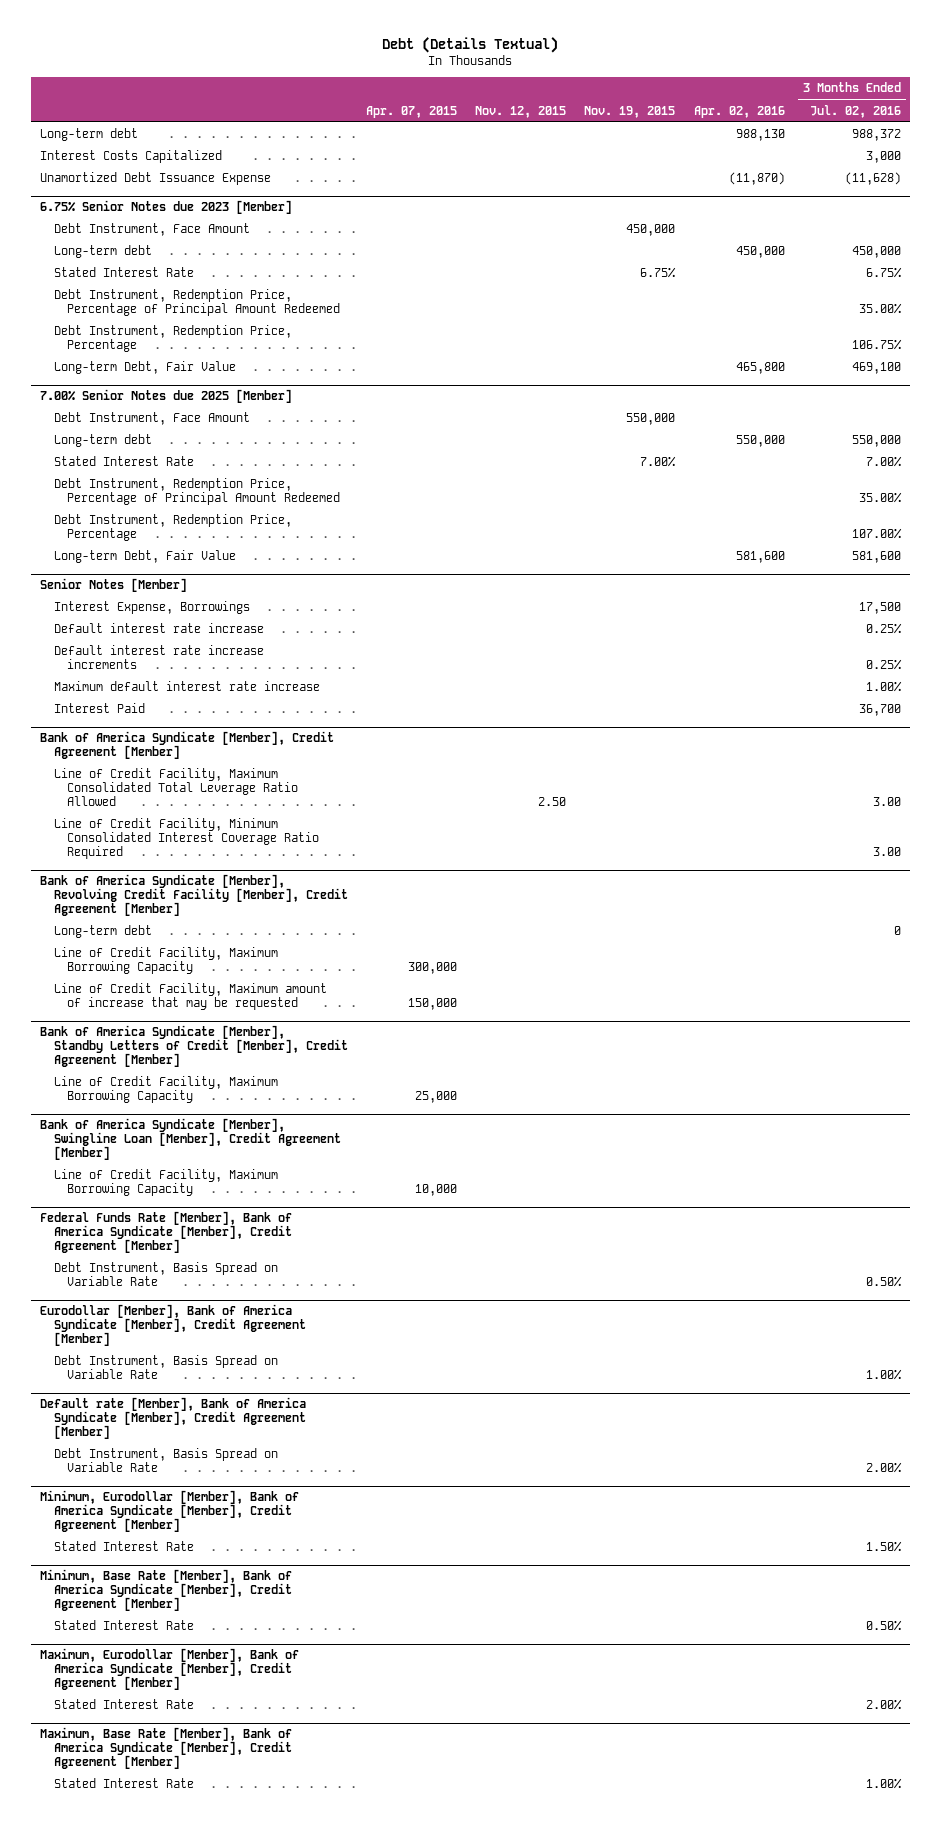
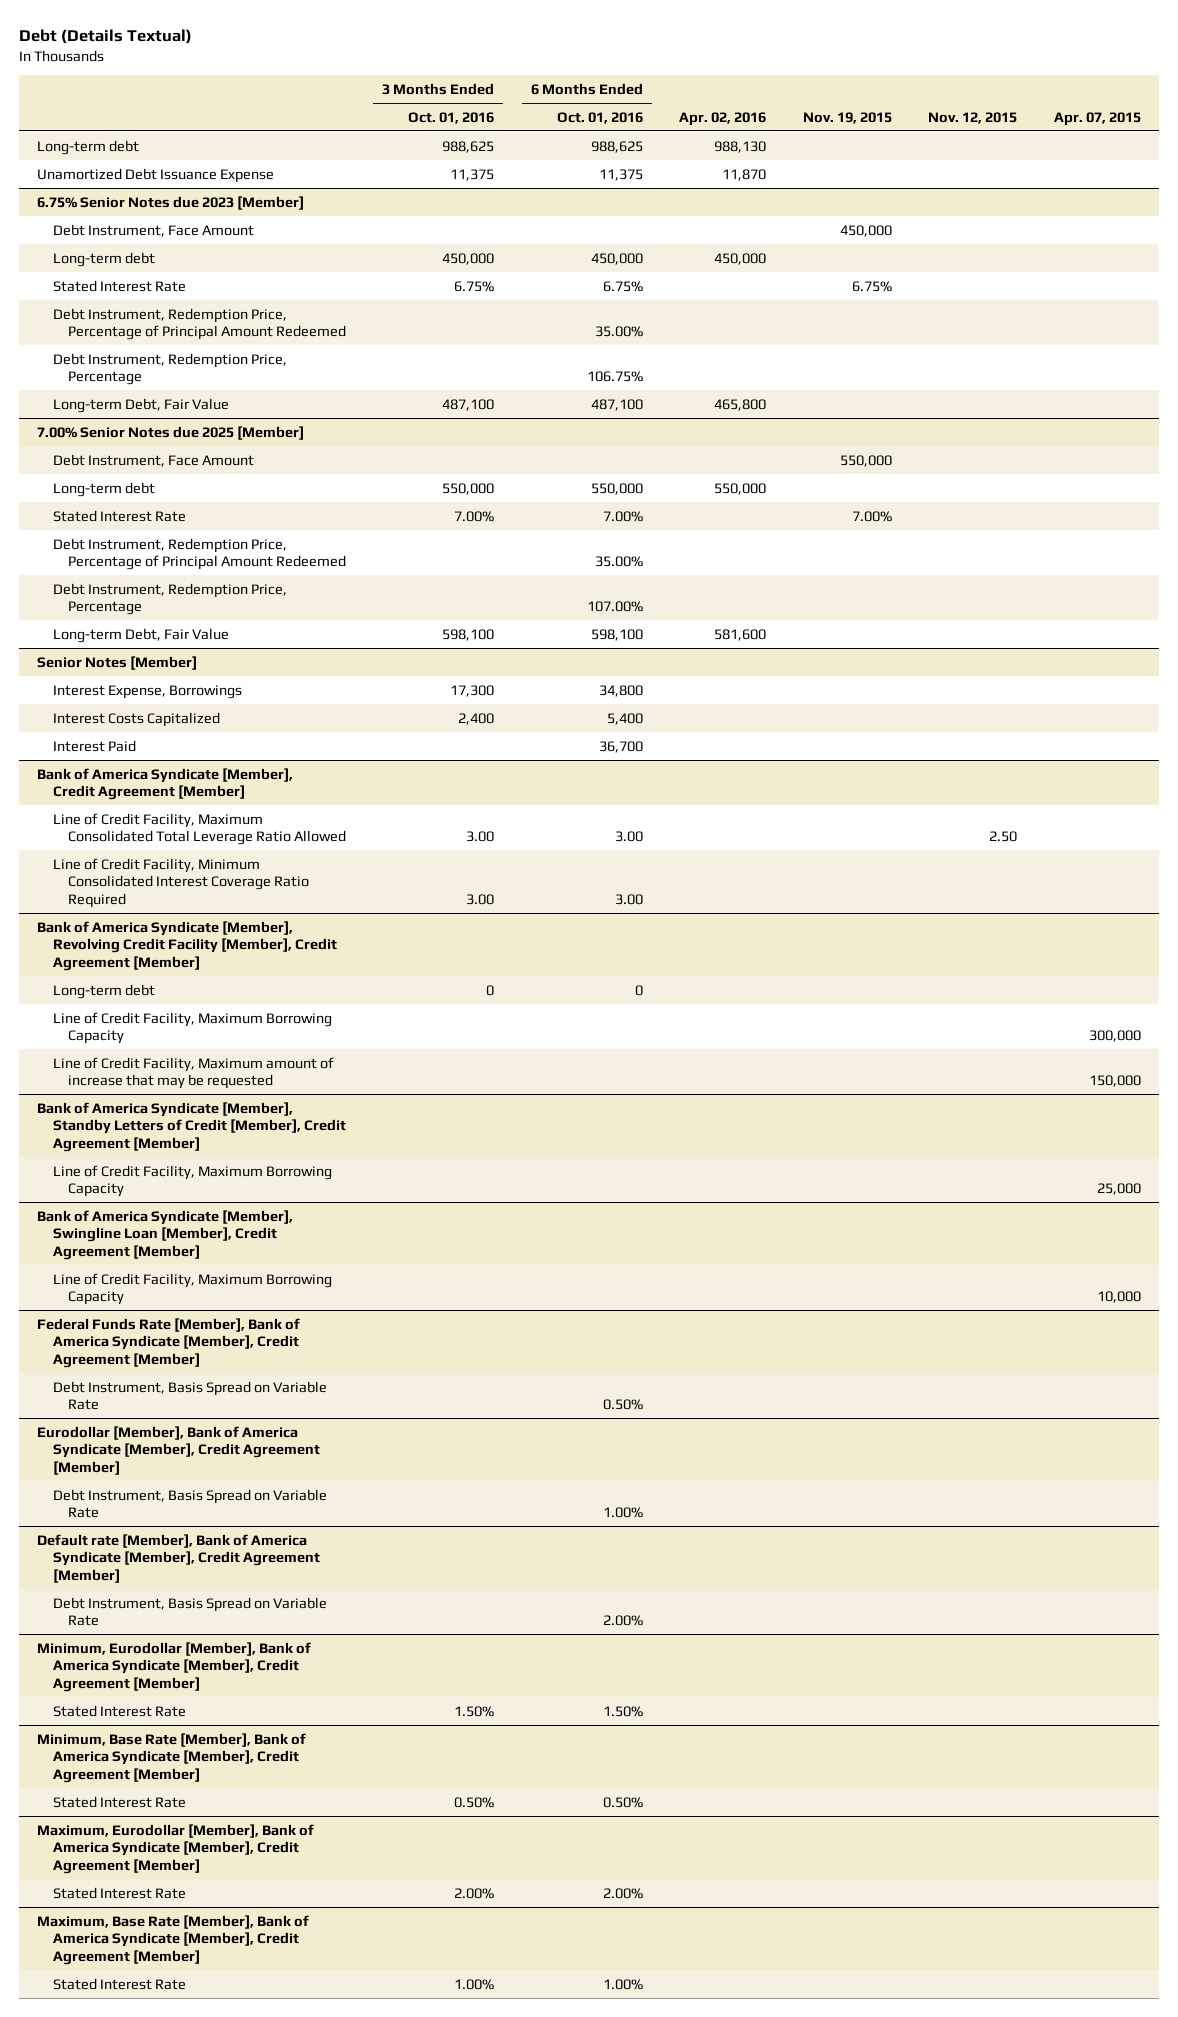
- | Apr. 07, 2015 | Nov. 12, 2015 | Nov. 19, 2015 | Apr. 02, 2016 | 3 Months Ended Jul. 02, 2016
+ | 3 Months Ended Oct. 01, 2016 | 6 Months Ended Oct. 01, 2016 | Apr. 02, 2016 | Nov. 19, 2015 | Nov. 12, 2015 | Apr. 07, 2015
- Interest Costs Capitalized | | | | | 3,000
- Unamortized Debt Issuance Expense | | | | (11,870) | (11,628)
+ Unamortized Debt Issuance Expense | 11,375 | 11,375 | 11,870 | | |
@ Senior Notes [Member]
- Default interest rate increase | | | | | 0.25%
- Default interest rate increase increments | | | | | 0.25%
- Maximum default interest rate increase | | | | | 1.00%
+ Interest Costs Capitalized | 2,400 | 5,400 | | | |

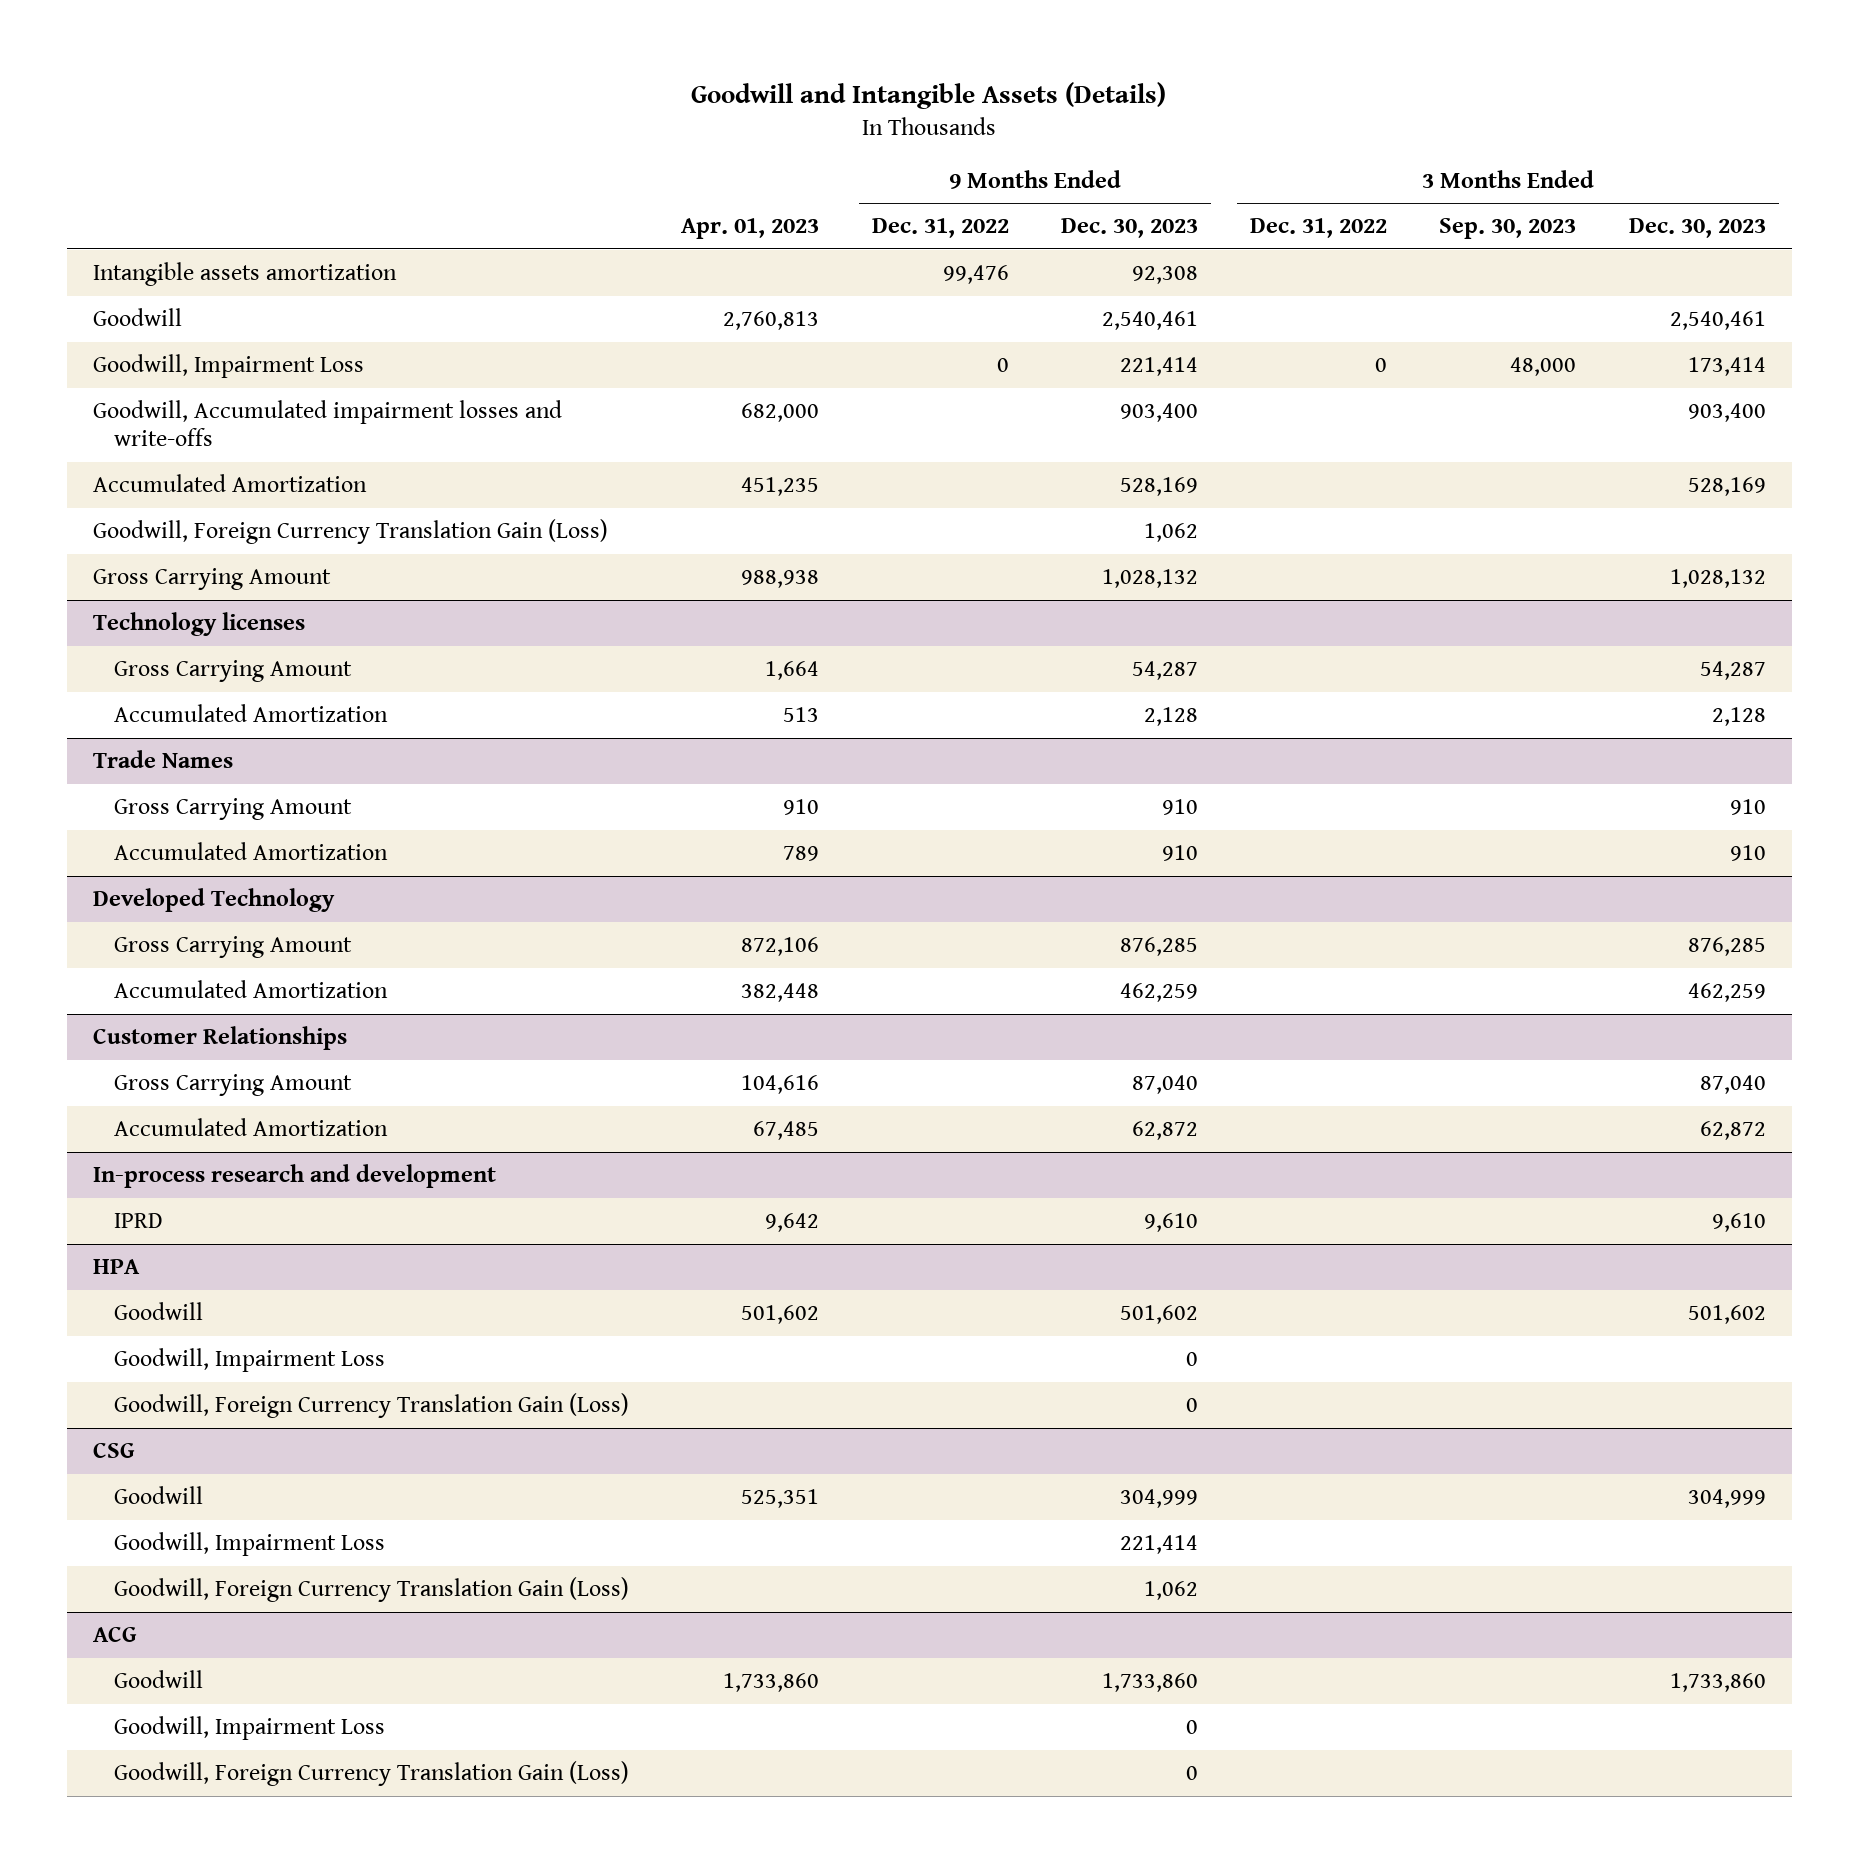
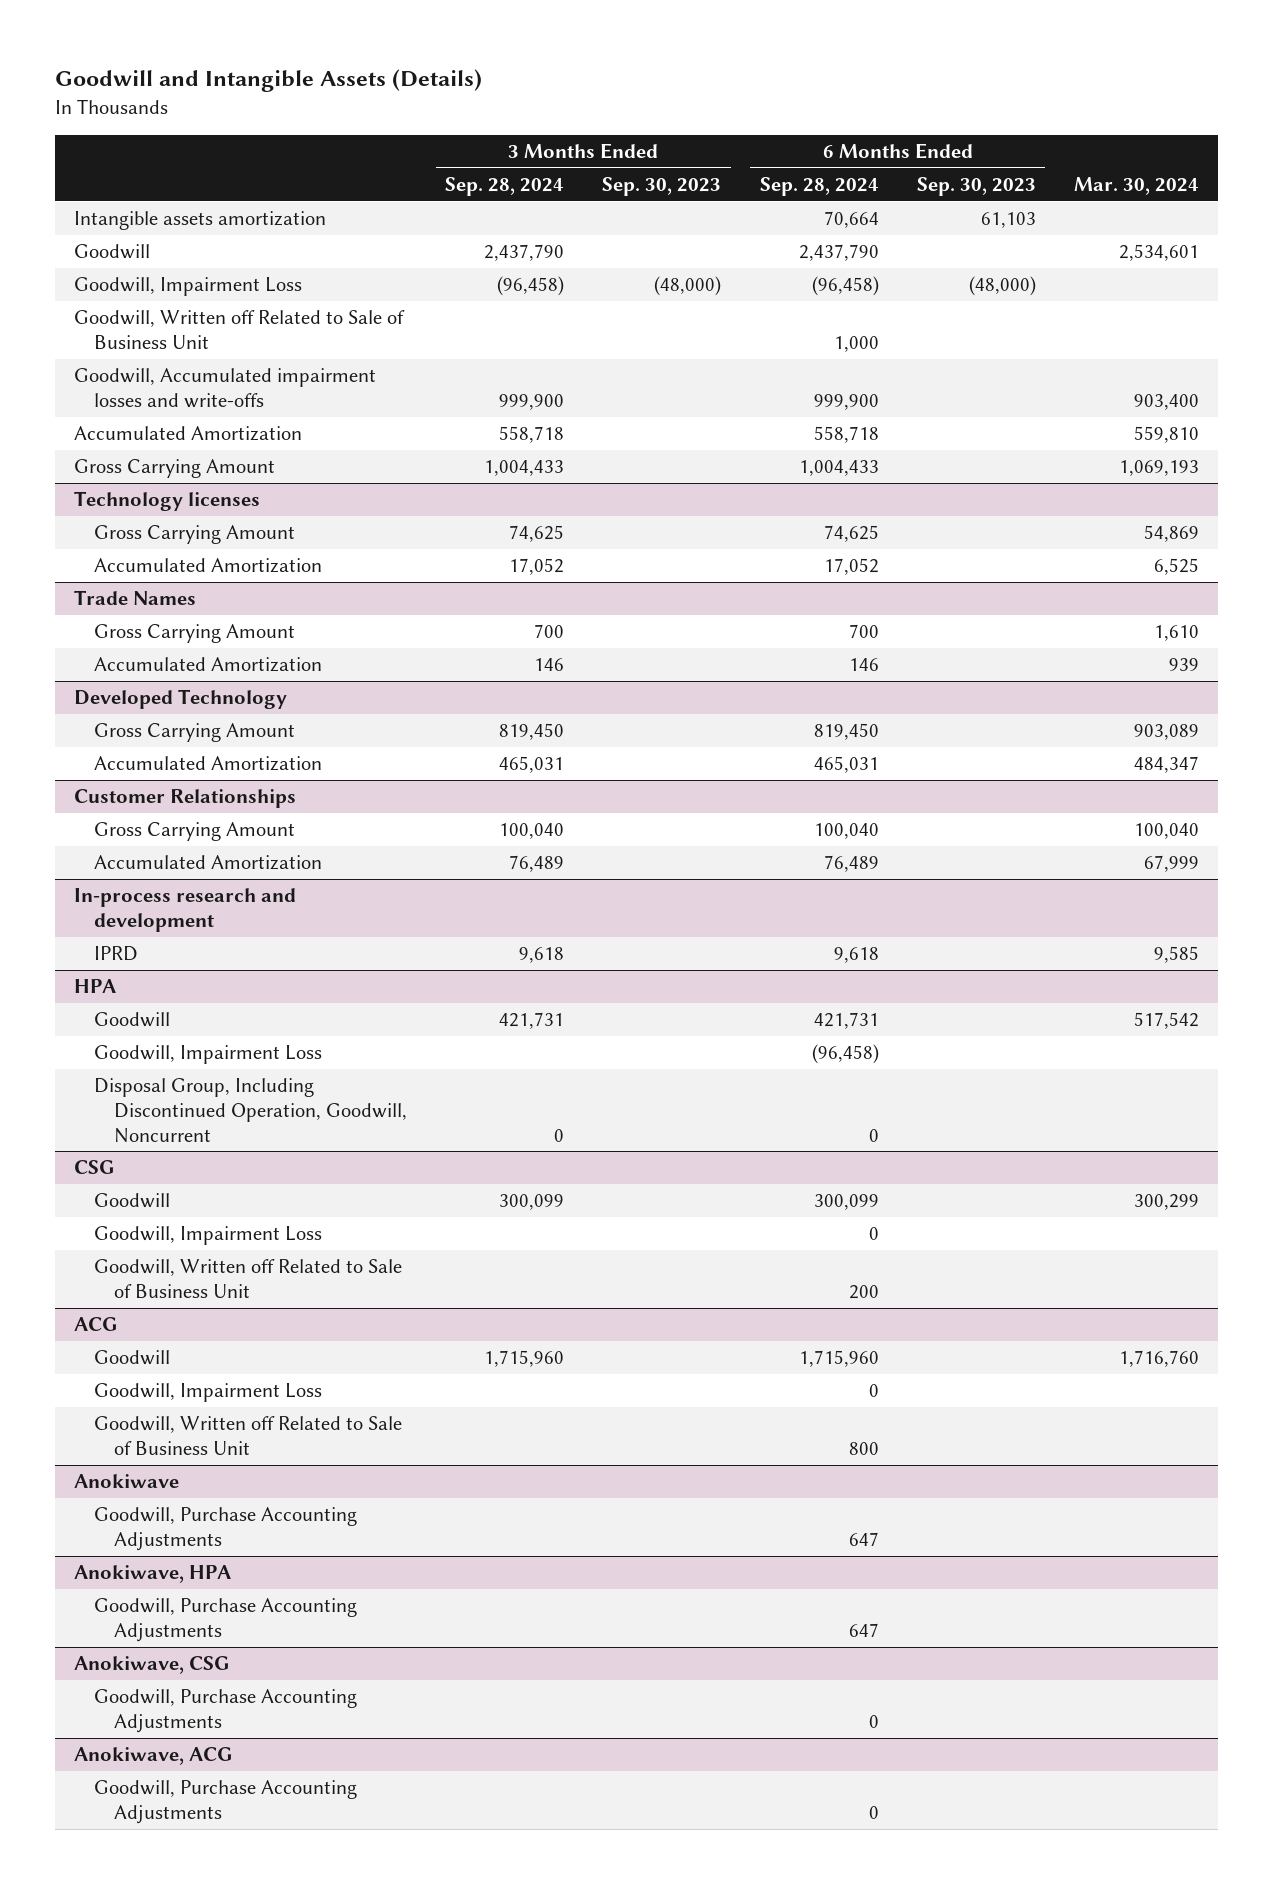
- | Apr. 01, 2023 | 9 Months Ended Dec. 31, 2022 | 9 Months Ended Dec. 30, 2023 | 3 Months Ended Dec. 31, 2022 | 3 Months Ended Sep. 30, 2023 | 3 Months Ended Dec. 30, 2023
+ | 3 Months Ended Sep. 28, 2024 | 3 Months Ended Sep. 30, 2023 | 6 Months Ended Sep. 28, 2024 | 6 Months Ended Sep. 30, 2023 | Mar. 30, 2024
- Goodwill, Impairment Loss | | 0 | 221,414 | 0 | 48,000 | 173,414
+ Goodwill, Impairment Loss | (96,458) | (48,000) | (96,458) | (48,000) |
+ Goodwill, Written off Related to Sale of Business Unit | | | 1,000 | |
- Goodwill, Foreign Currency Translation Gain (Loss) | | | 1,062 | | |
@ HPA
- Goodwill, Foreign Currency Translation Gain (Loss) | | | 0 | | |
+ Disposal Group, Including Discontinued Operation, Goodwill, Noncurrent | 0 | | 0 | |
@ CSG
- Goodwill, Foreign Currency Translation Gain (Loss) | | | 1,062 | | |
+ Goodwill, Written off Related to Sale of Business Unit | | | 200 | |
@ ACG
- Goodwill, Foreign Currency Translation Gain (Loss) | | | 0 | | |
+ Goodwill, Written off Related to Sale of Business Unit | | | 800 | |
+ Anokiwave
+ Goodwill, Purchase Accounting Adjustments | | | 647 | |
+ Anokiwave, HPA
+ Goodwill, Purchase Accounting Adjustments | | | 647 | |
+ Anokiwave, CSG
+ Goodwill, Purchase Accounting Adjustments | | | 0 | |
+ Anokiwave, ACG
+ Goodwill, Purchase Accounting Adjustments | | | 0 | |

